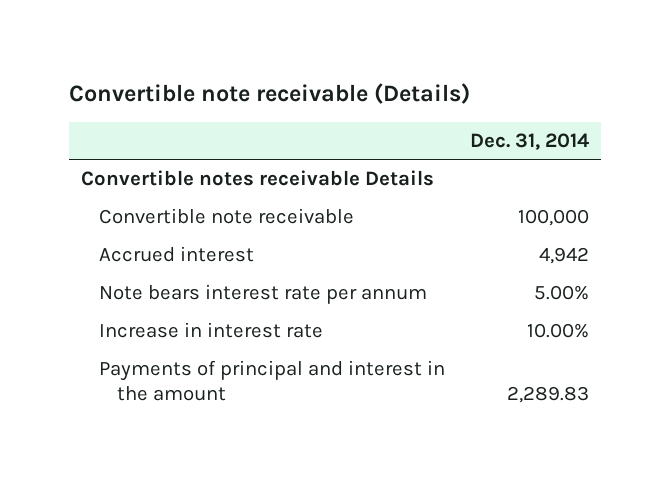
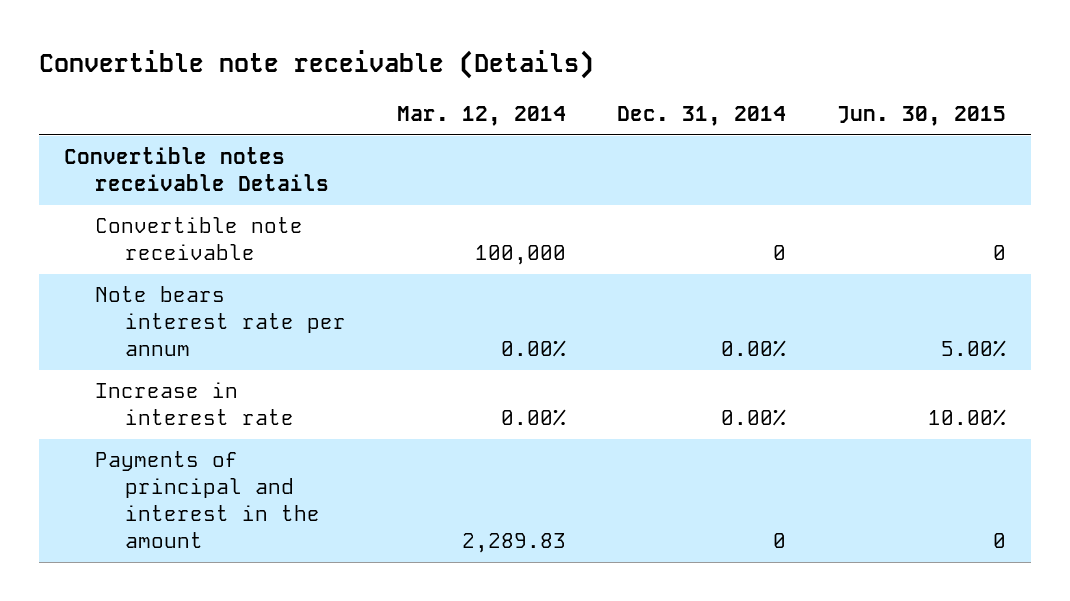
- | Dec. 31, 2014
+ | Mar. 12, 2014 | Dec. 31, 2014 | Jun. 30, 2015
- Convertible note receivable | 100,000
- Accrued interest | 4,942
- Note bears interest rate per annum | 5.00%
- Increase in interest rate | 10.00%
- Payments of principal and interest in the amount | 2,289.83
+ Convertible note receivable | 100,000 | 0 | 0
+ Note bears interest rate per annum | 0.00% | 0.00% | 5.00%
+ Increase in interest rate | 0.00% | 0.00% | 10.00%
+ Payments of principal and interest in the amount | 2,289.83 | 0 | 0

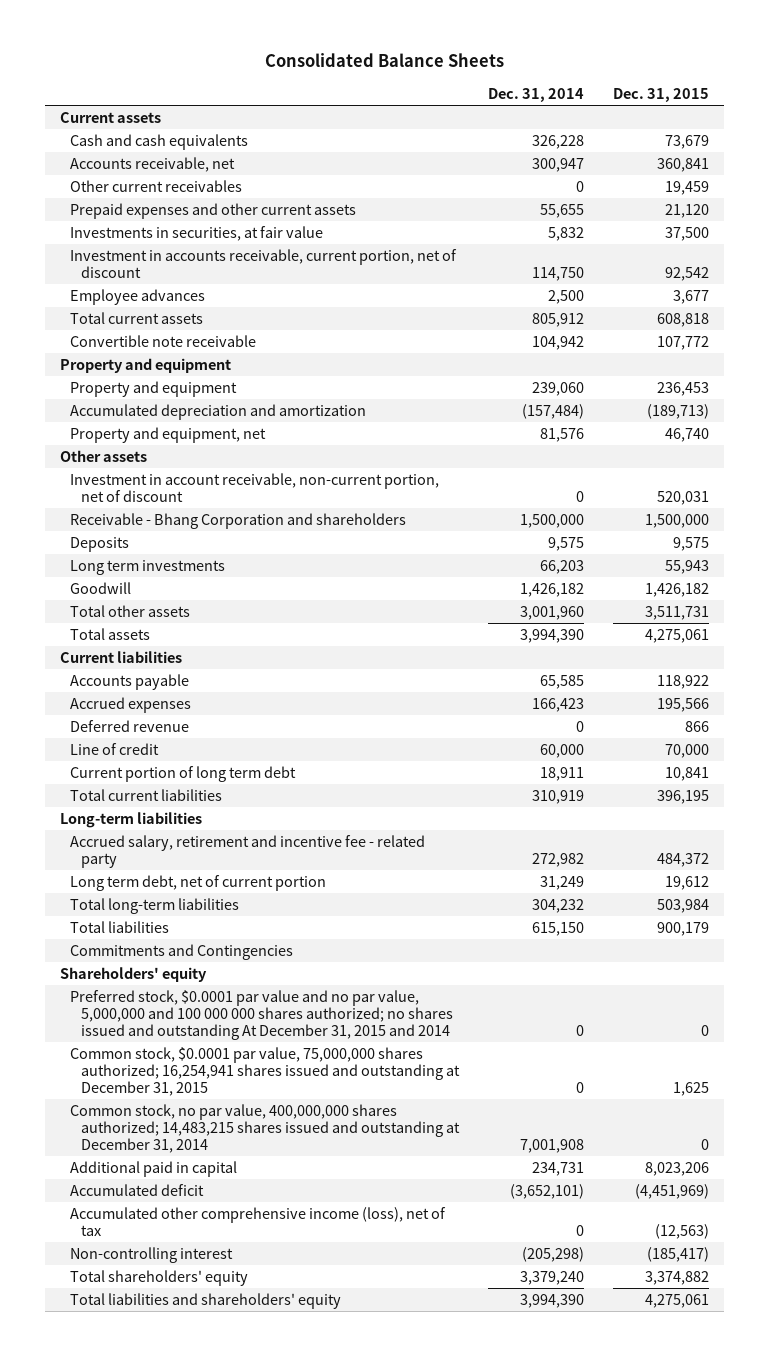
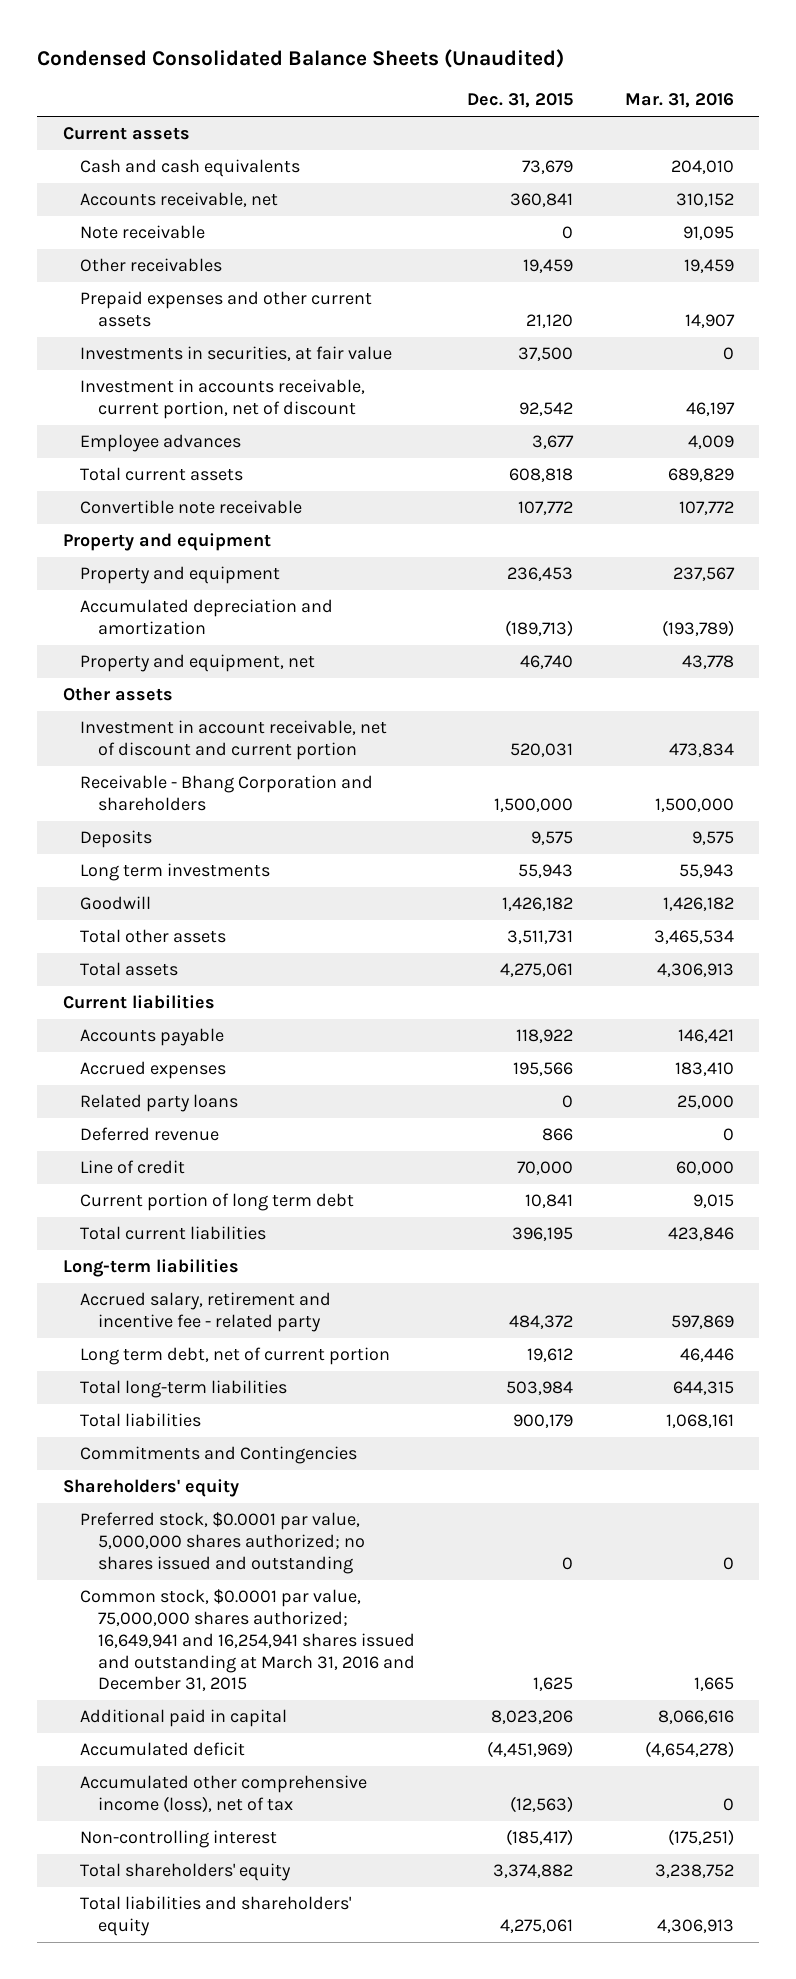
- Consolidated Balance Sheets
+ Condensed Consolidated Balance Sheets (Unaudited)
- | Dec. 31, 2014 | Dec. 31, 2015
+ | Dec. 31, 2015 | Mar. 31, 2016
- Other current receivables | 0 | 19,459
+ Note receivable | 0 | 91,095
+ Other receivables | 19,459 | 19,459
- Investment in account receivable, non-current portion, net of discount | 0 | 520,031
+ Investment in account receivable, net of discount and current portion | 520,031 | 473,834
+ Related party loans | 0 | 25,000
- Preferred stock, $0.0001 par value and no par value, 5,000,000 and 100 000 000 shares authorized; no shares issued and outstanding At December 31, 2015 and 2014 | 0 | 0
- Common stock, $0.0001 par value, 75,000,000 shares authorized; 16,254,941 shares issued and outstanding at December 31, 2015 | 0 | 1,625
- Common stock, no par value, 400,000,000 shares authorized; 14,483,215 shares issued and outstanding at December 31, 2014 | 7,001,908 | 0
+ Preferred stock, $0.0001 par value, 5,000,000 shares authorized; no shares issued and outstanding | 0 | 0
+ Common stock, $0.0001 par value, 75,000,000 shares authorized; 16,649,941 and 16,254,941 shares issued and outstanding at March 31, 2016 and December 31, 2015 | 1,625 | 1,665

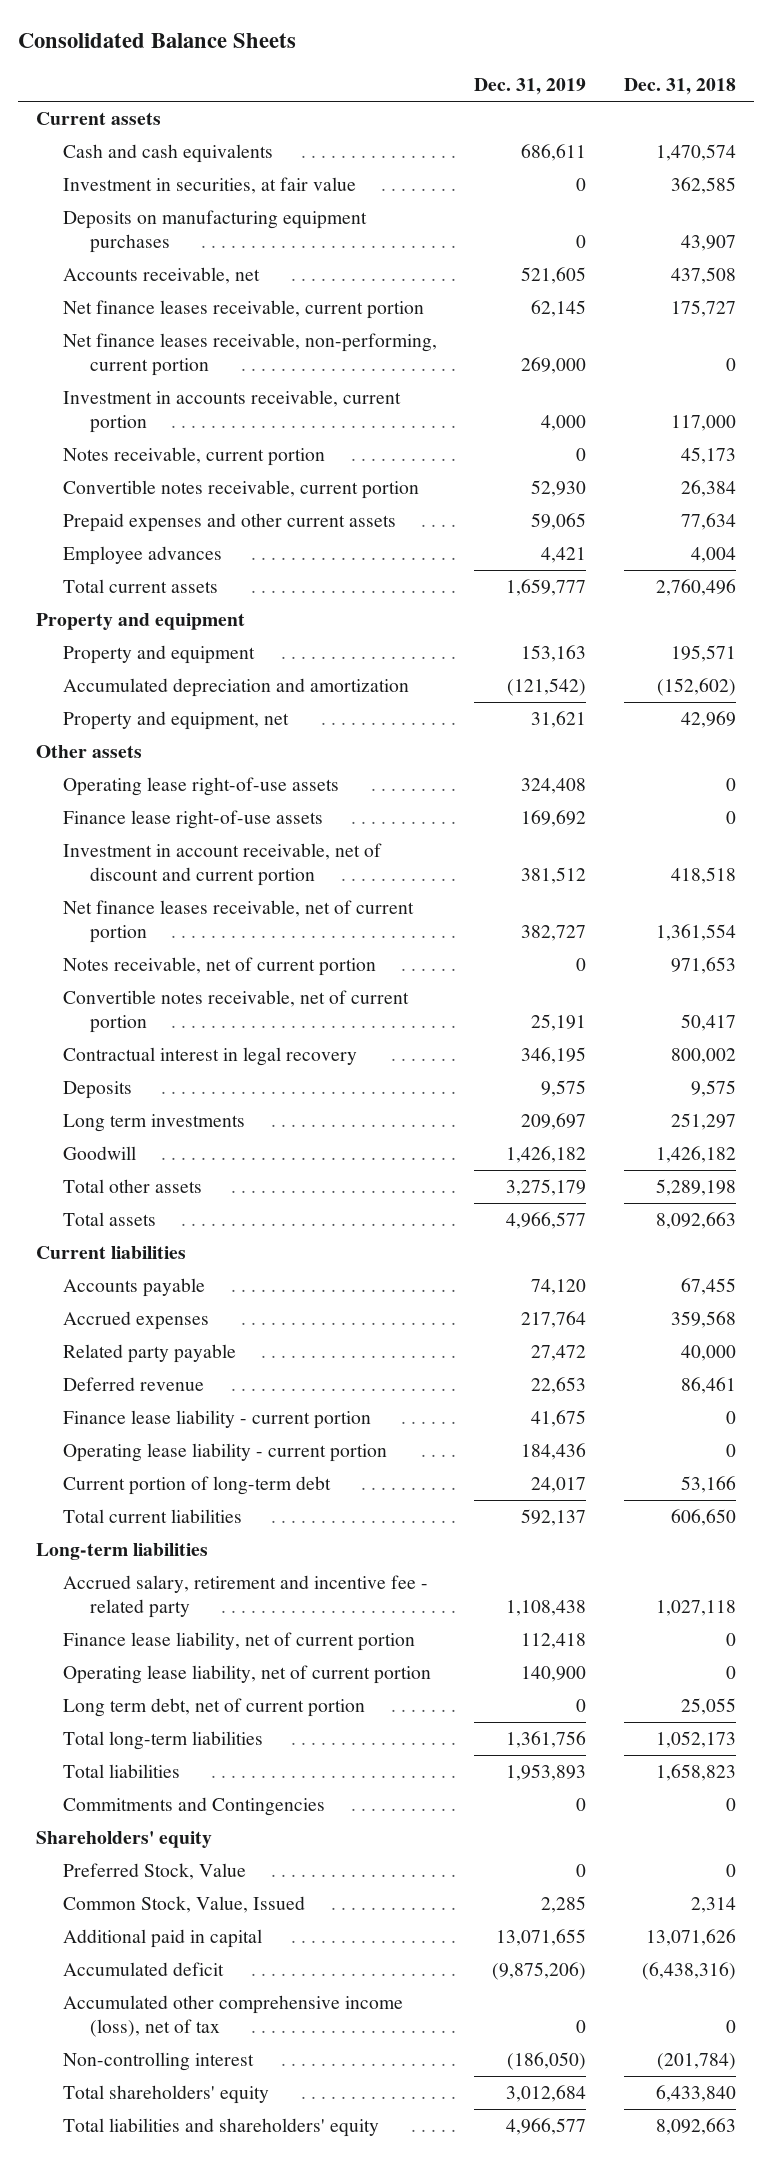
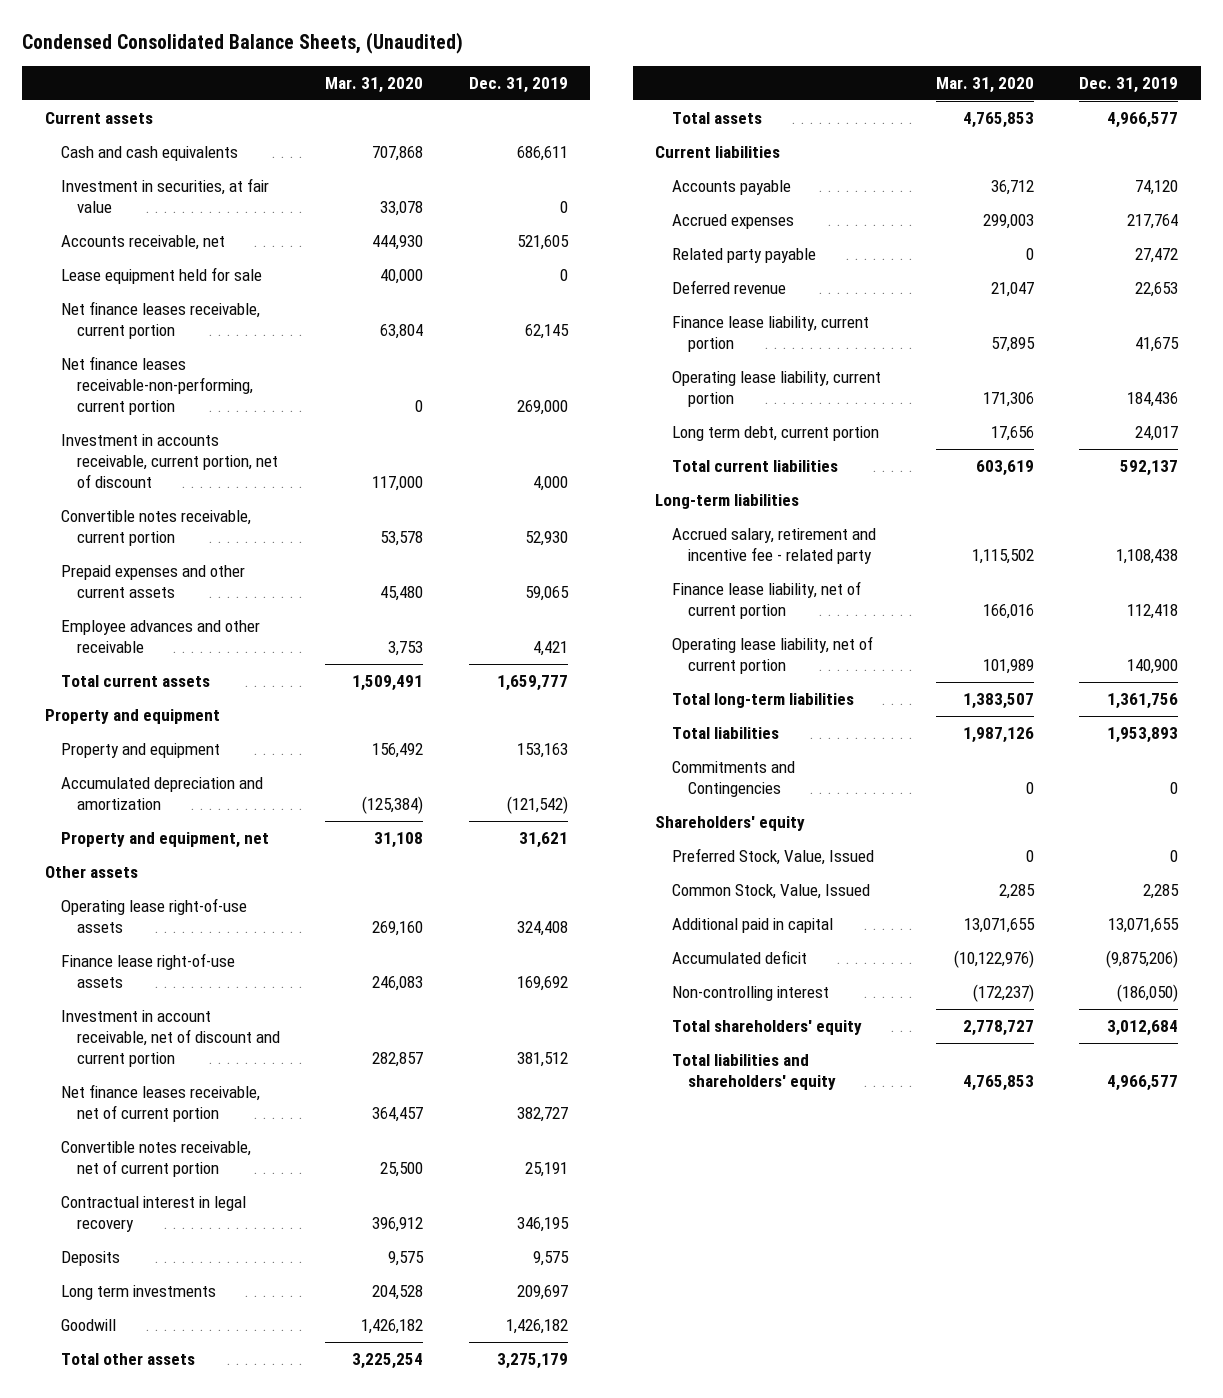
- Consolidated Balance Sheets
+ Condensed Consolidated Balance Sheets, (Unaudited)
- | Dec. 31, 2019 | Dec. 31, 2018
+ | Mar. 31, 2020 | Dec. 31, 2019
- Deposits on manufacturing equipment purchases | 0 | 43,907
+ Lease equipment held for sale | 40,000 | 0
- Net finance leases receivable, non-performing, current portion | 269,000 | 0
- Investment in accounts receivable, current portion | 4,000 | 117,000
- Notes receivable, current portion | 0 | 45,173
+ Net finance leases receivable-non-performing, current portion | 0 | 269,000
+ Investment in accounts receivable, current portion, net of discount | 117,000 | 4,000
- Employee advances | 4,421 | 4,004
+ Employee advances and other receivable | 3,753 | 4,421
- Notes receivable, net of current portion | 0 | 971,653
- Finance lease liability - current portion | 41,675 | 0
- Operating lease liability - current portion | 184,436 | 0
- Current portion of long-term debt | 24,017 | 53,166
+ Finance lease liability, current portion | 57,895 | 41,675
+ Operating lease liability, current portion | 171,306 | 184,436
+ Long term debt, current portion | 17,656 | 24,017
- Long term debt, net of current portion | 0 | 25,055
- Preferred Stock, Value | 0 | 0
+ Preferred Stock, Value, Issued | 0 | 0
- Accumulated other comprehensive income (loss), net of tax | 0 | 0

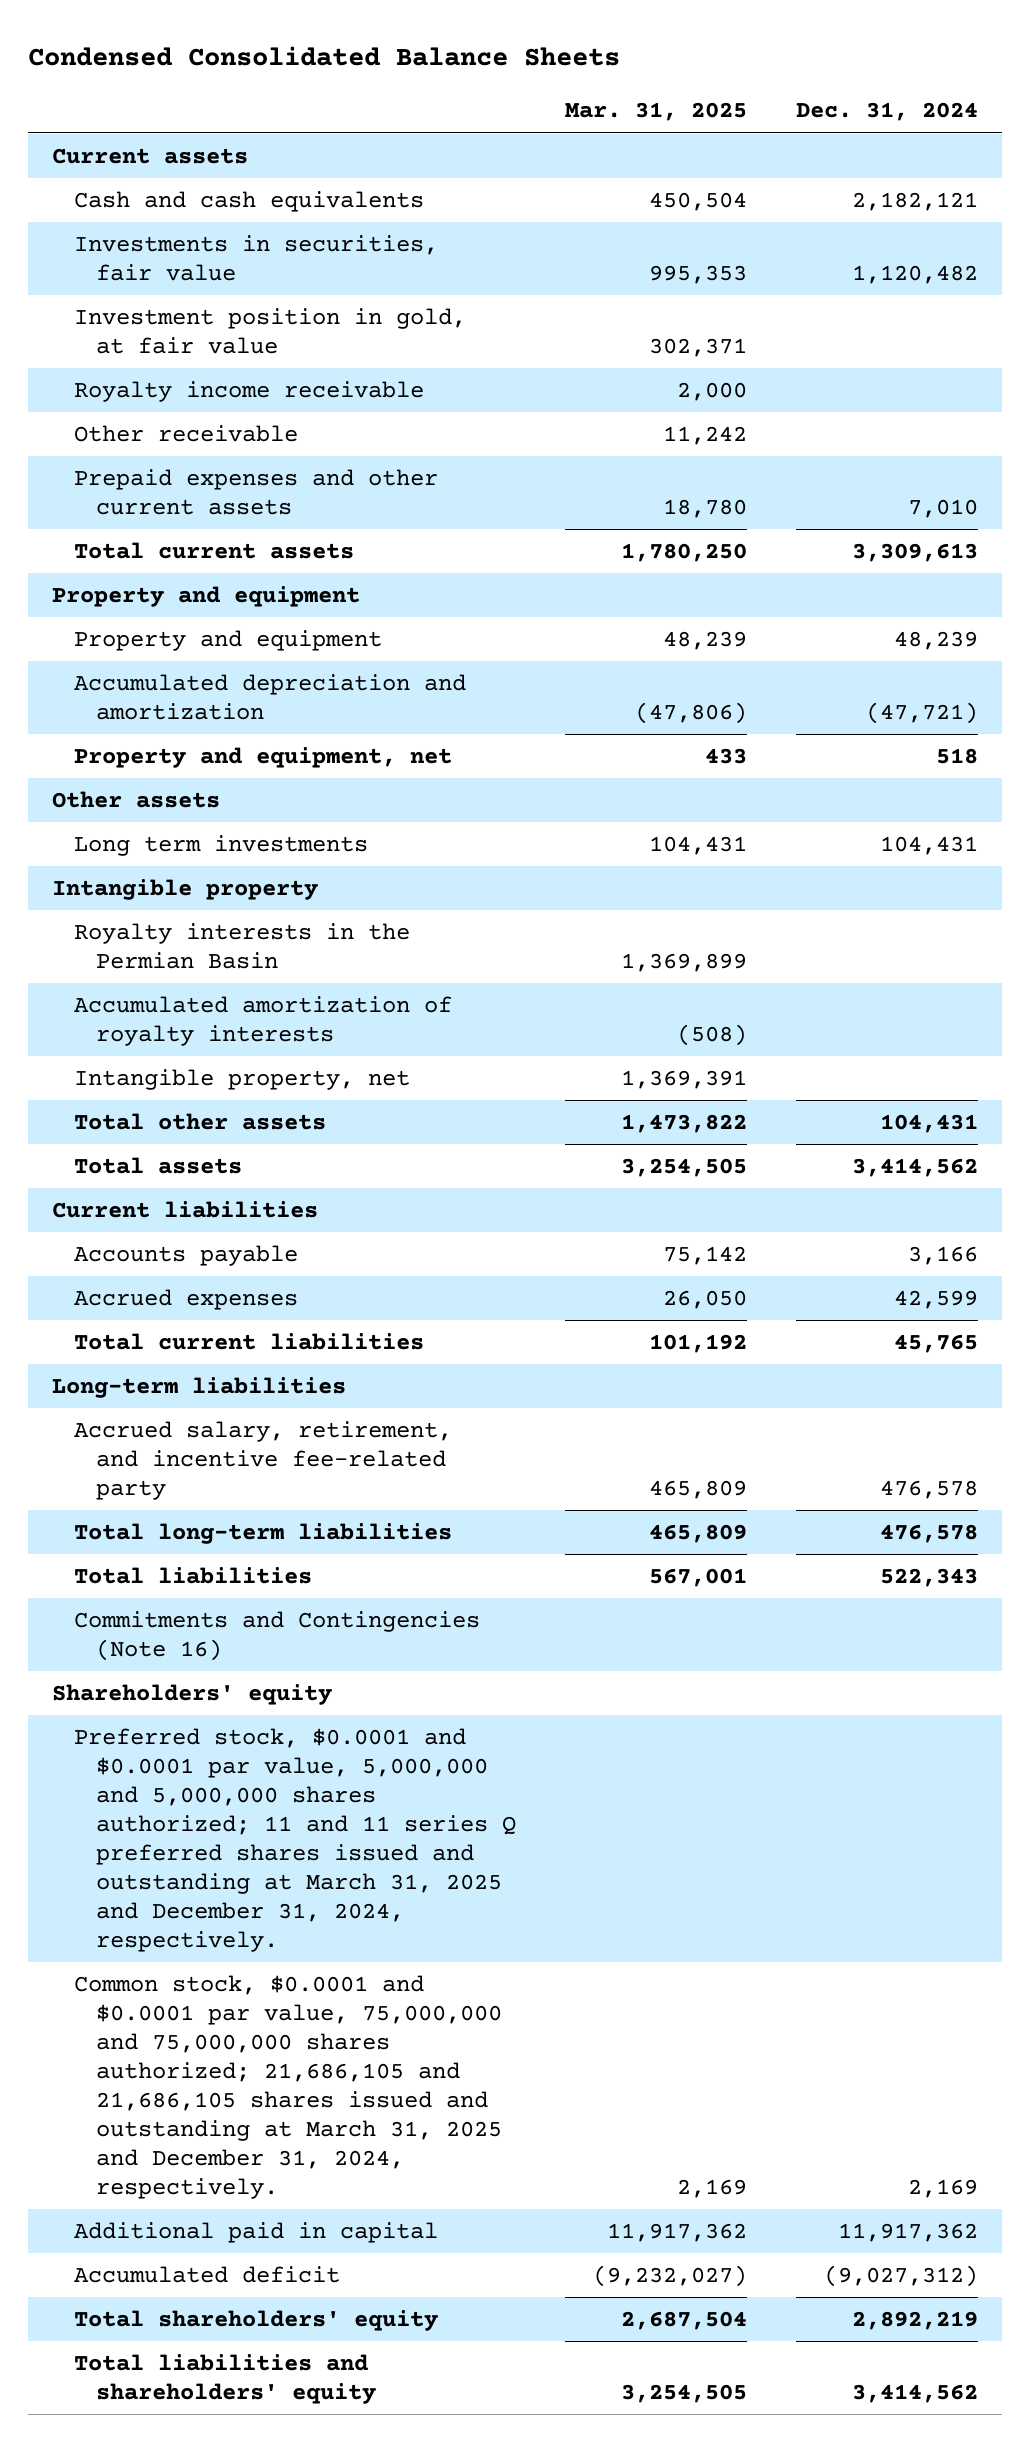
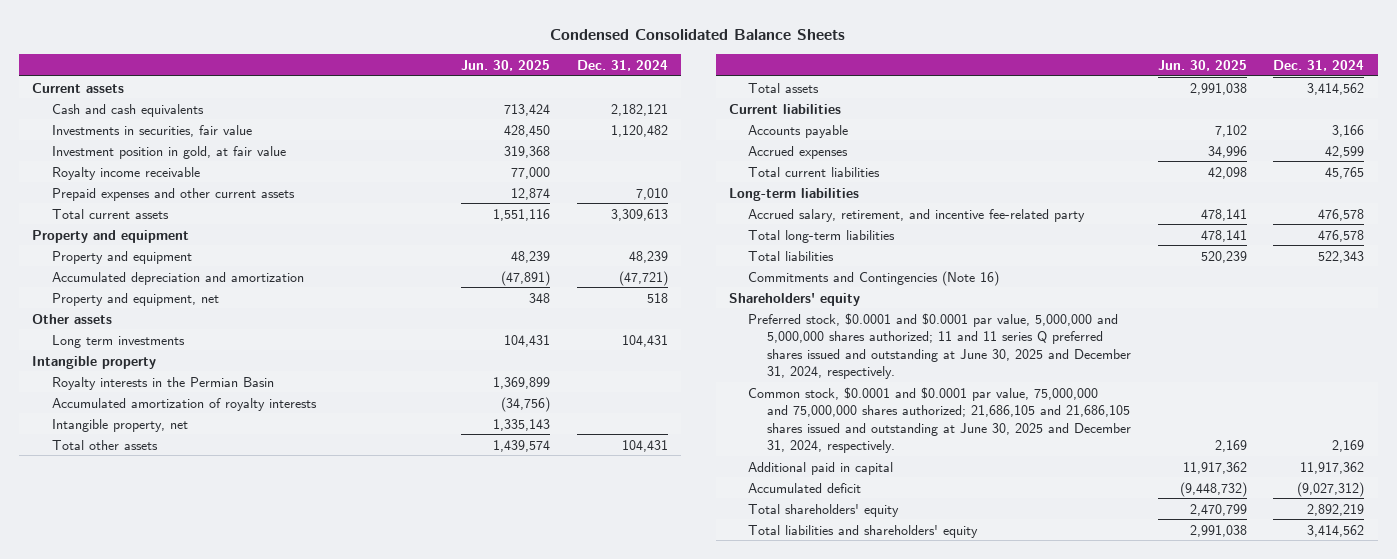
- | Mar. 31, 2025 | Dec. 31, 2024
+ | Jun. 30, 2025 | Dec. 31, 2024
- Other receivable | 11,242 |
- Preferred stock, $0.0001 and $0.0001 par value, 5,000,000 and 5,000,000 shares authorized; 11 and 11 series Q preferred shares issued and outstanding at March 31, 2025 and December 31, 2024, respectively.
- Common stock, $0.0001 and $0.0001 par value, 75,000,000 and 75,000,000 shares authorized; 21,686,105 and 21,686,105 shares issued and outstanding at March 31, 2025 and December 31, 2024, respectively. | 2,169 | 2,169
+ Preferred stock, $0.0001 and $0.0001 par value, 5,000,000 and 5,000,000 shares authorized; 11 and 11 series Q preferred shares issued and outstanding at June 30, 2025 and December 31, 2024, respectively.
+ Common stock, $0.0001 and $0.0001 par value, 75,000,000 and 75,000,000 shares authorized; 21,686,105 and 21,686,105 shares issued and outstanding at June 30, 2025 and December 31, 2024, respectively. | 2,169 | 2,169

